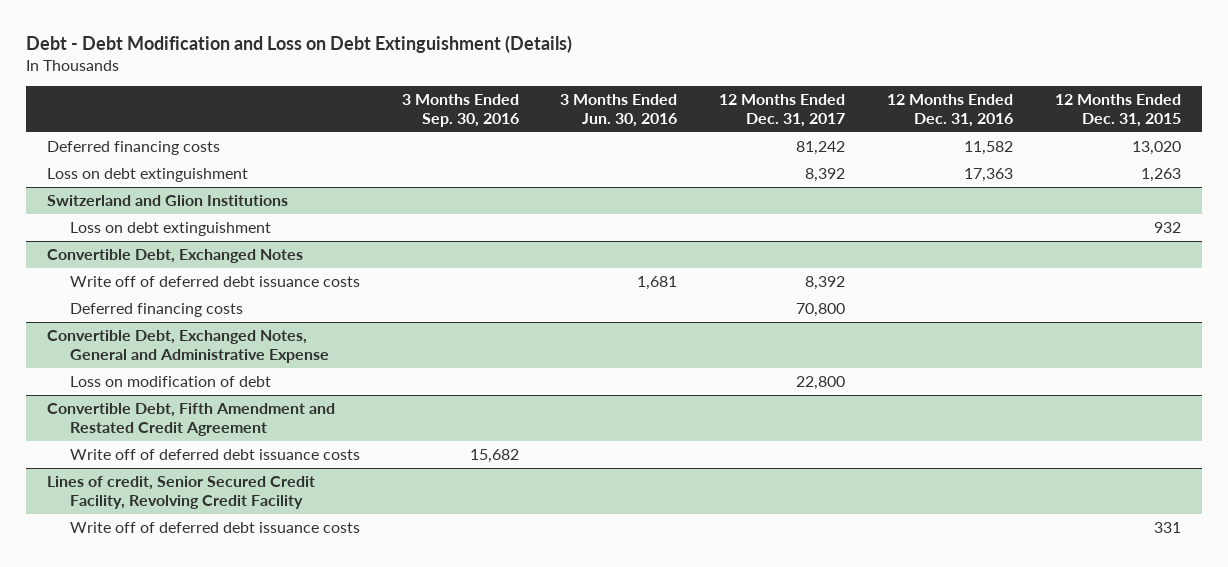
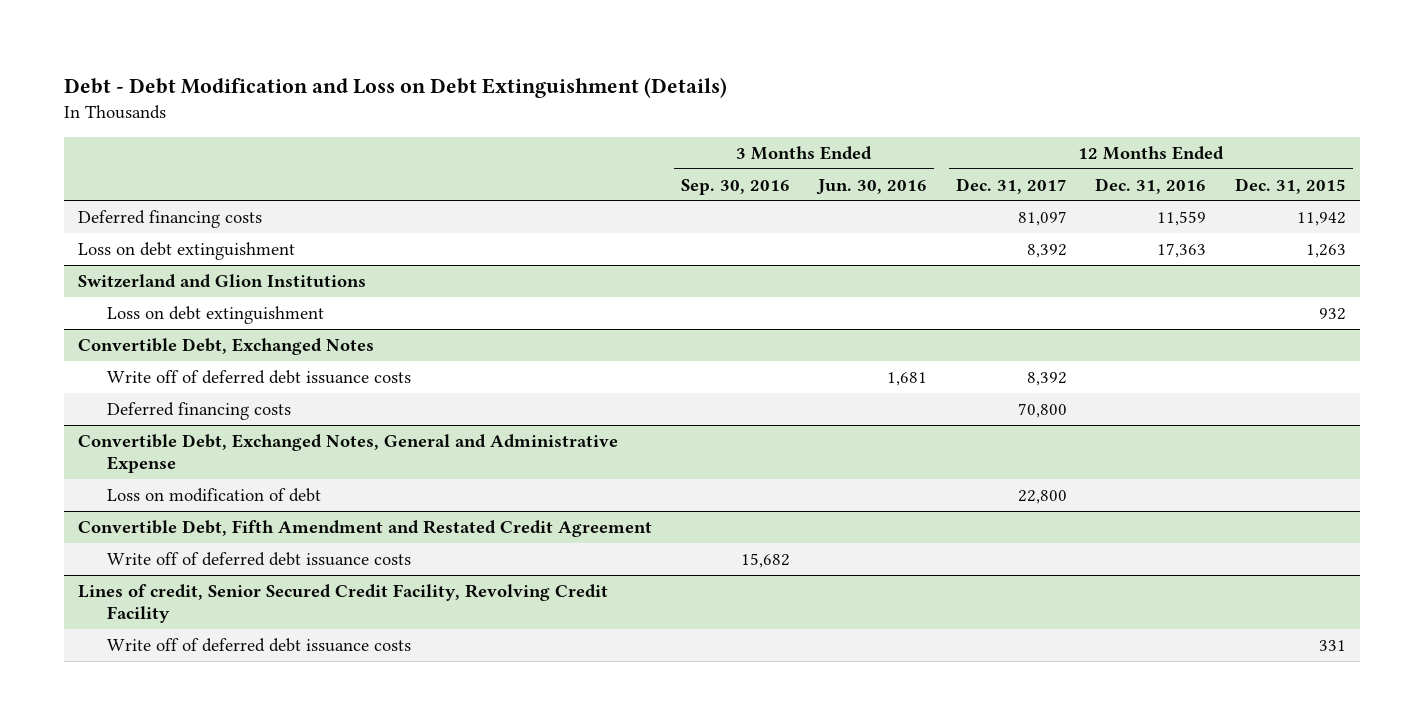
- Deferred financing costs | | | 81,242 | 11,582 | 13,020
+ Deferred financing costs | | | 81,097 | 11,559 | 11,942

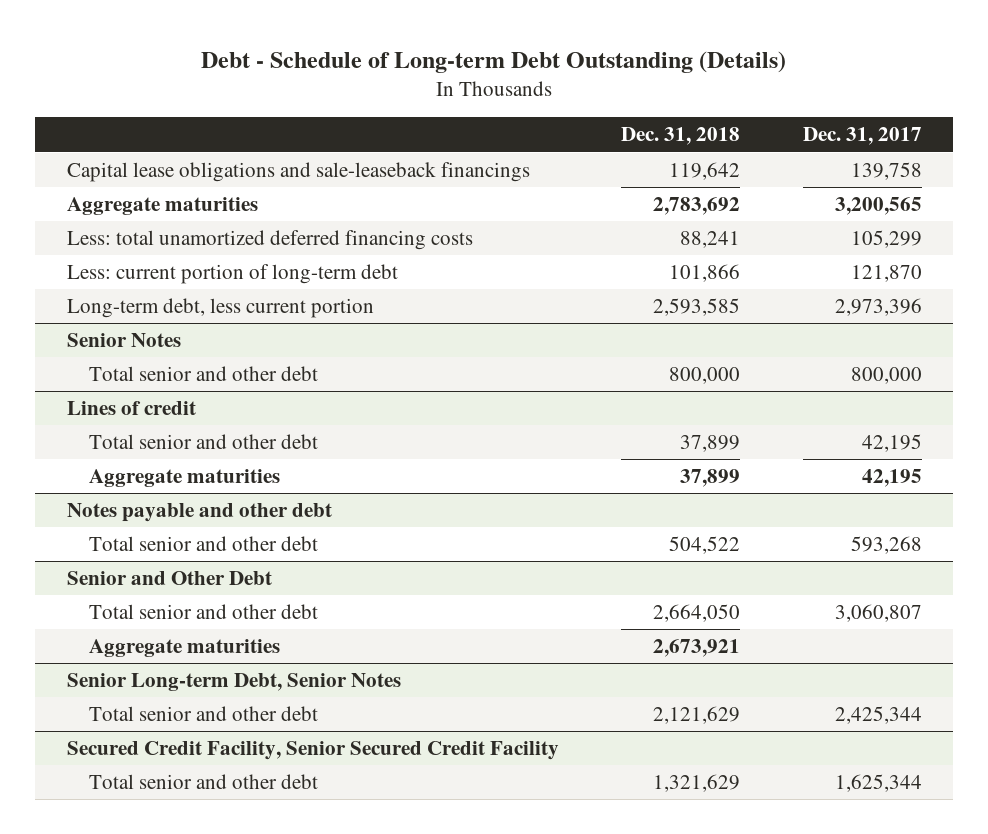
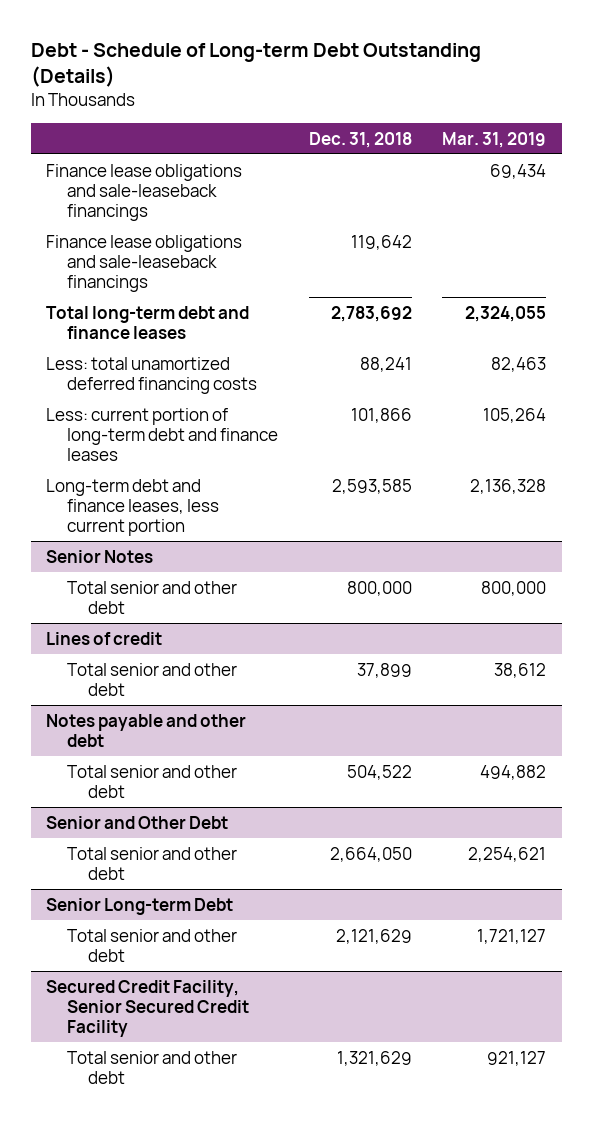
- | Dec. 31, 2018 | Dec. 31, 2017
+ | Dec. 31, 2018 | Mar. 31, 2019
- Capital lease obligations and sale-leaseback financings | 119,642 | 139,758
- Aggregate maturities | 2,783,692 | 3,200,565
+ Finance lease obligations and sale-leaseback financings | | 69,434
+ Finance lease obligations and sale-leaseback financings | 119,642 |
+ Total long-term debt and finance leases | 2,783,692 | 2,324,055
- Less: current portion of long-term debt | 101,866 | 121,870
- Long-term debt, less current portion | 2,593,585 | 2,973,396
+ Less: current portion of long-term debt and finance leases | 101,866 | 105,264
+ Long-term debt and finance leases, less current portion | 2,593,585 | 2,136,328
@ Lines of credit
- Aggregate maturities | 37,899 | 42,195
@ Senior and Other Debt
- Aggregate maturities | 2,673,921 |
- Senior Long-term Debt, Senior Notes
+ Senior Long-term Debt

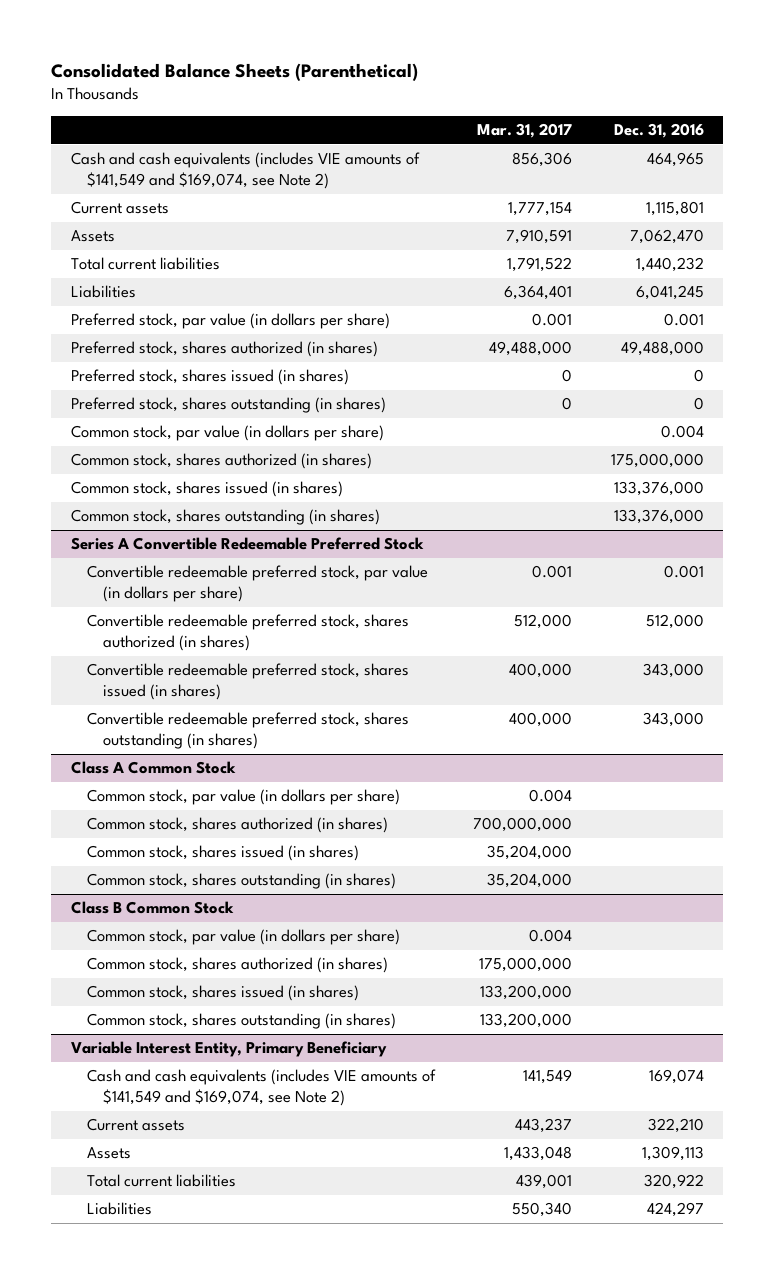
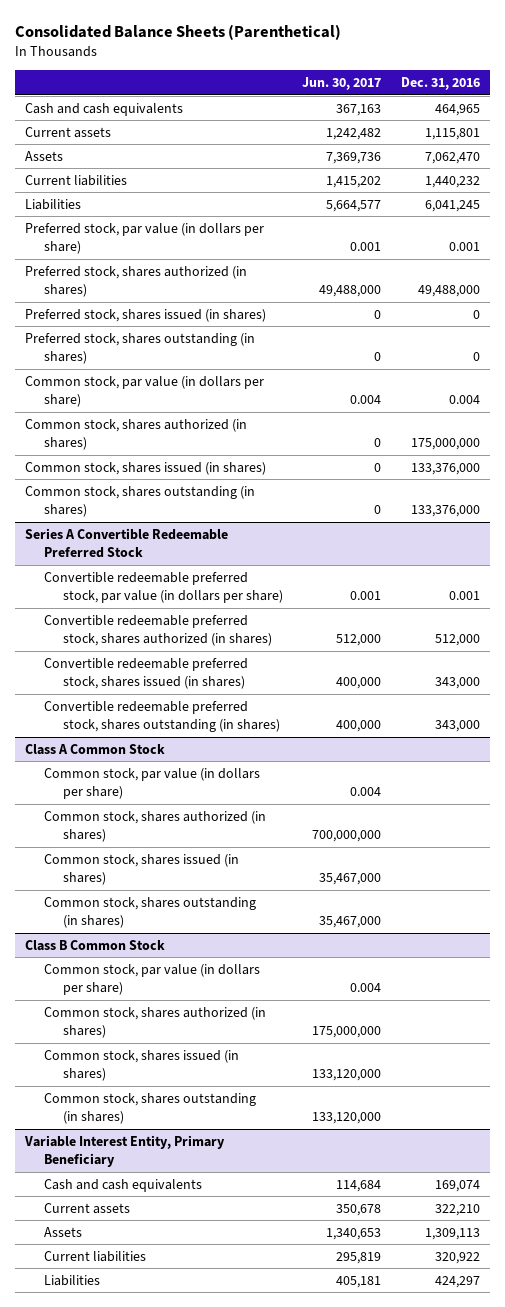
- | Mar. 31, 2017 | Dec. 31, 2016
+ | Jun. 30, 2017 | Dec. 31, 2016
- Cash and cash equivalents (includes VIE amounts of $141,549 and $169,074, see Note 2) | 856,306 | 464,965
+ Cash and cash equivalents | 367,163 | 464,965
- Total current liabilities | 1,791,522 | 1,440,232
+ Current liabilities | 1,415,202 | 1,440,232
@ Variable Interest Entity, Primary Beneficiary
- Cash and cash equivalents (includes VIE amounts of $141,549 and $169,074, see Note 2) | 141,549 | 169,074
+ Cash and cash equivalents | 114,684 | 169,074
- Total current liabilities | 439,001 | 320,922
+ Current liabilities | 295,819 | 320,922

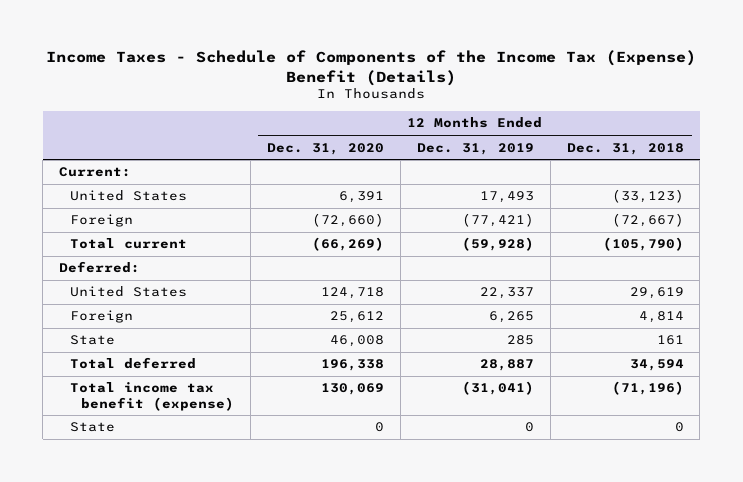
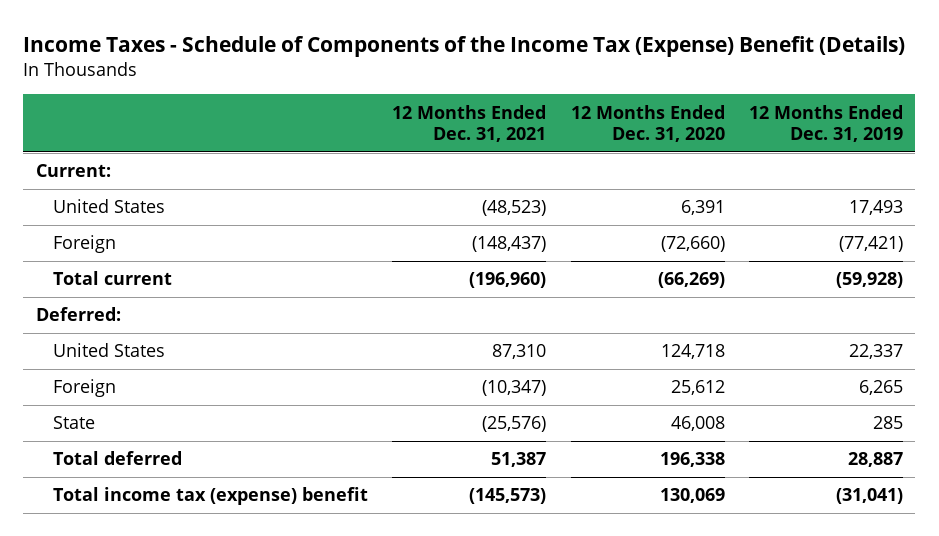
- | 12 Months Ended Dec. 31, 2020 | 12 Months Ended Dec. 31, 2019 | 12 Months Ended Dec. 31, 2018
+ | 12 Months Ended Dec. 31, 2021 | 12 Months Ended Dec. 31, 2020 | 12 Months Ended Dec. 31, 2019
- Total income tax benefit (expense) | 130,069 | (31,041) | (71,196)
- State | 0 | 0 | 0
+ Total income tax (expense) benefit | (145,573) | 130,069 | (31,041)

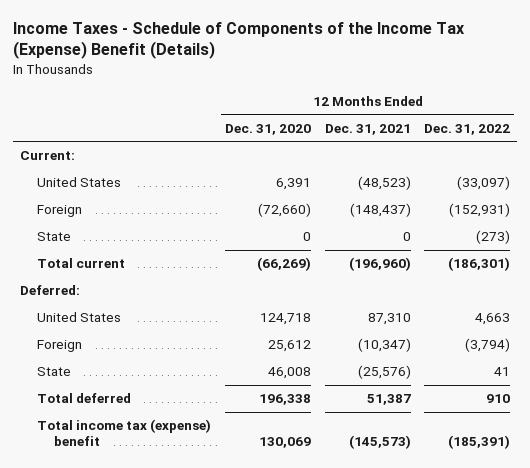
- | 12 Months Ended Dec. 31, 2021 | 12 Months Ended Dec. 31, 2020 | 12 Months Ended Dec. 31, 2019
+ | 12 Months Ended Dec. 31, 2020 | 12 Months Ended Dec. 31, 2021 | 12 Months Ended Dec. 31, 2022
+ State | 0 | 0 | (273)

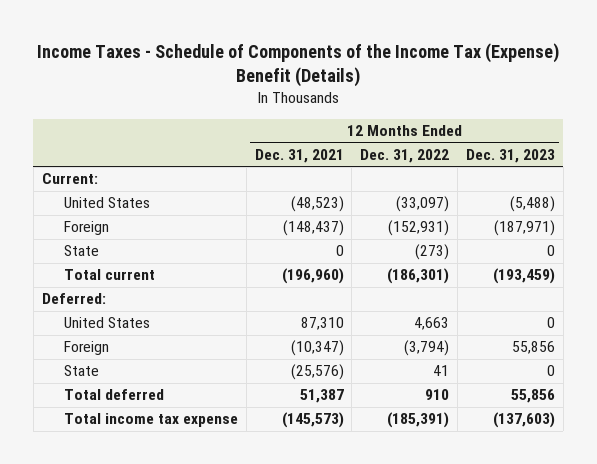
- | 12 Months Ended Dec. 31, 2020 | 12 Months Ended Dec. 31, 2021 | 12 Months Ended Dec. 31, 2022
+ | 12 Months Ended Dec. 31, 2021 | 12 Months Ended Dec. 31, 2022 | 12 Months Ended Dec. 31, 2023
- Total income tax (expense) benefit | 130,069 | (145,573) | (185,391)
+ Total income tax expense | (145,573) | (185,391) | (137,603)

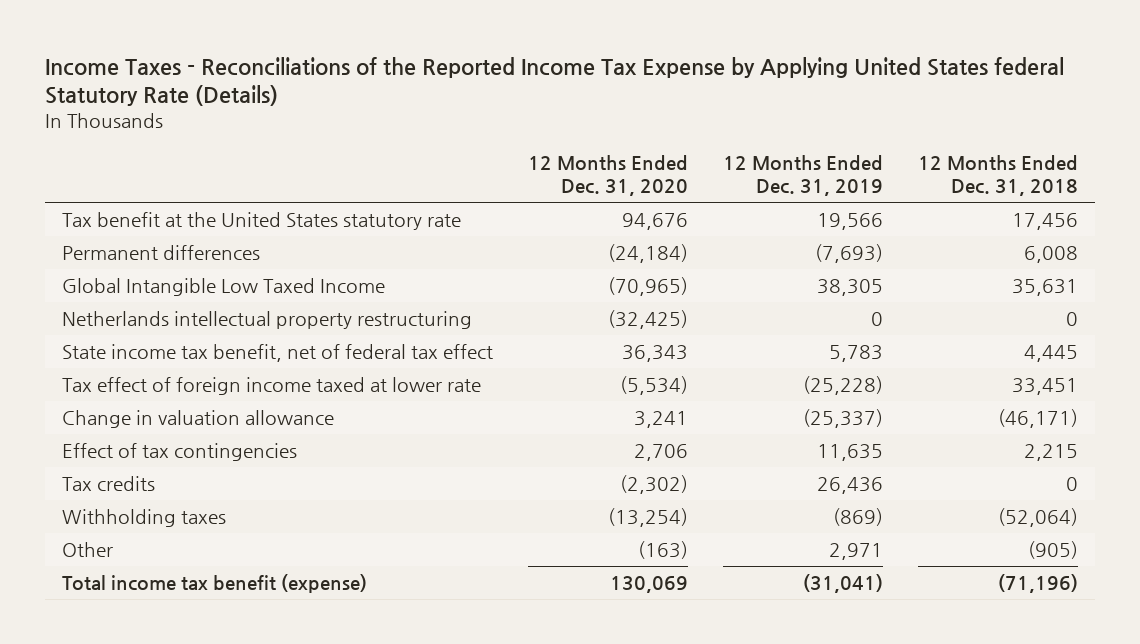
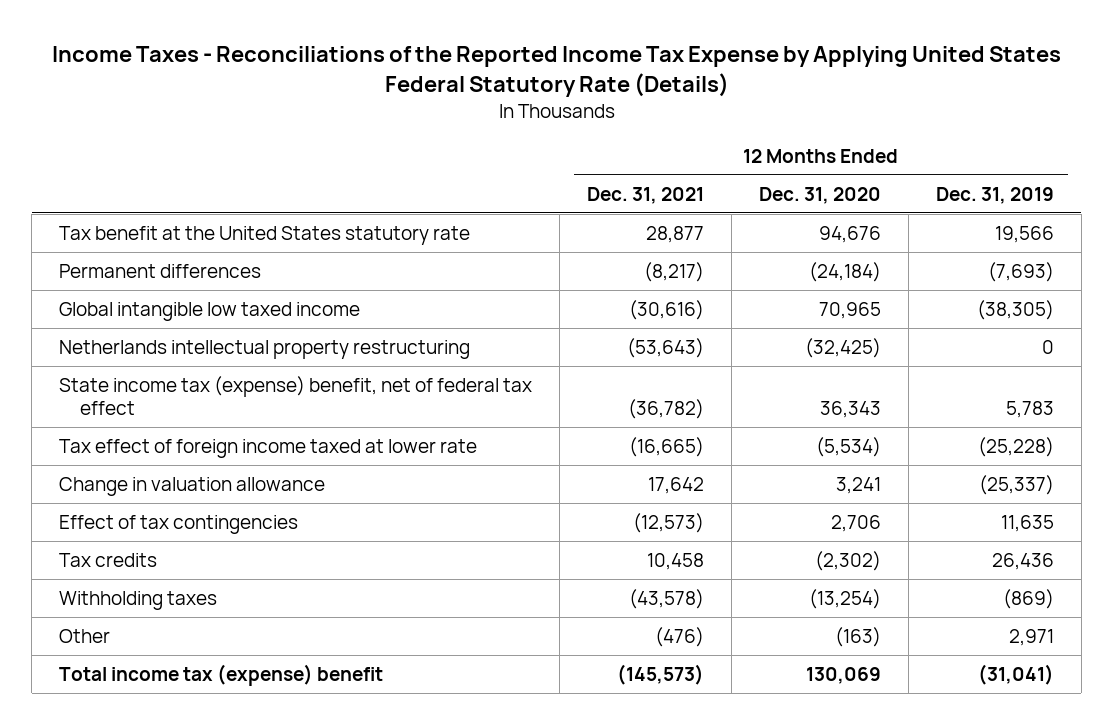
- Income Taxes - Reconciliations of the Reported Income Tax Expense by Applying United States federal Statutory Rate (Details)
+ Income Taxes - Reconciliations of the Reported Income Tax Expense by Applying United States Federal Statutory Rate (Details)
- | 12 Months Ended Dec. 31, 2020 | 12 Months Ended Dec. 31, 2019 | 12 Months Ended Dec. 31, 2018
+ | 12 Months Ended Dec. 31, 2021 | 12 Months Ended Dec. 31, 2020 | 12 Months Ended Dec. 31, 2019
- Global Intangible Low Taxed Income | (70,965) | 38,305 | 35,631
+ Global intangible low taxed income | (30,616) | 70,965 | (38,305)
- State income tax benefit, net of federal tax effect | 36,343 | 5,783 | 4,445
+ State income tax (expense) benefit, net of federal tax effect | (36,782) | 36,343 | 5,783
- Total income tax benefit (expense) | 130,069 | (31,041) | (71,196)
+ Total income tax (expense) benefit | (145,573) | 130,069 | (31,041)

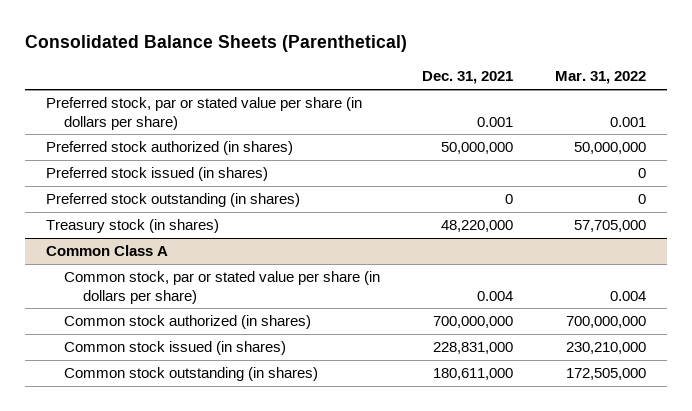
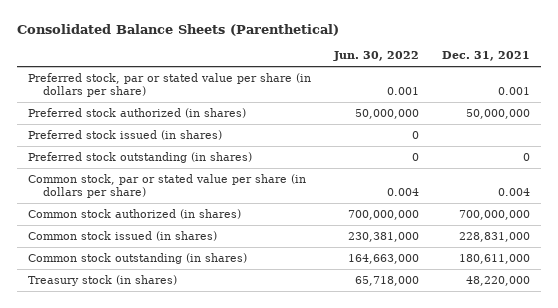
- | Dec. 31, 2021 | Mar. 31, 2022
+ | Jun. 30, 2022 | Dec. 31, 2021
- Common Class A
moved down: Treasury stock (in shares) | 65,718,000 | 48,220,000

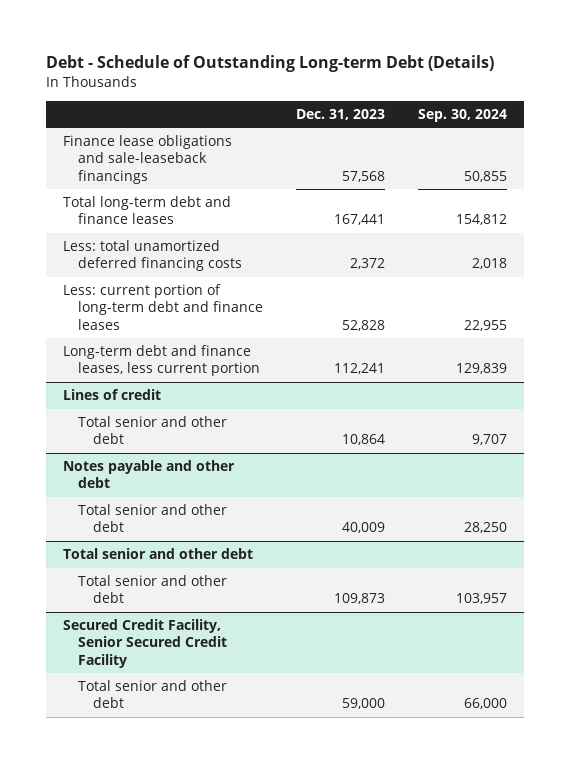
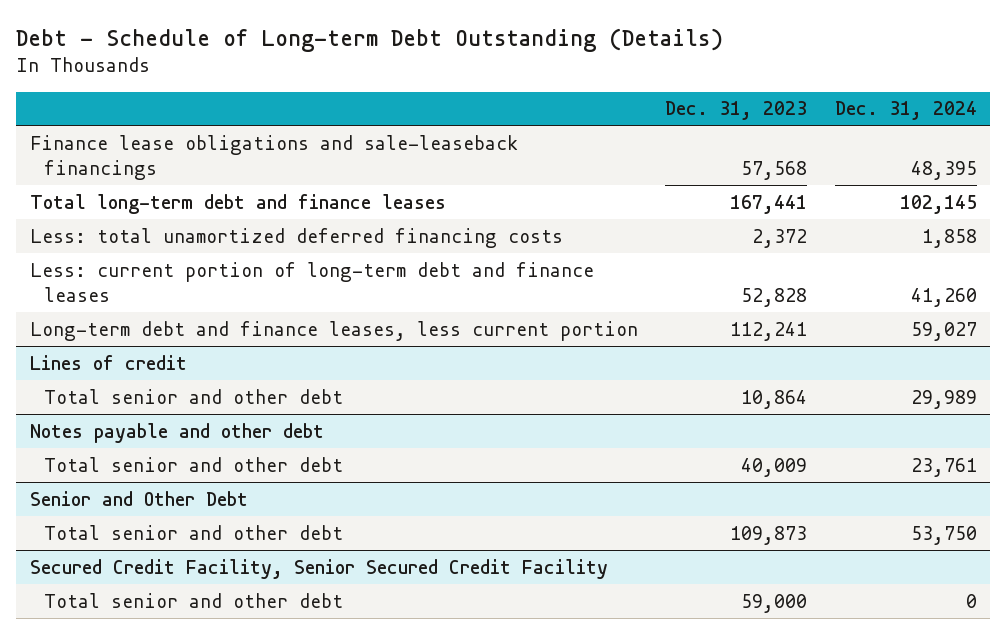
- Debt - Schedule of Outstanding Long-term Debt (Details)
+ Debt - Schedule of Long-term Debt Outstanding (Details)
- | Dec. 31, 2023 | Sep. 30, 2024
+ | Dec. 31, 2023 | Dec. 31, 2024
- Total senior and other debt
+ Senior and Other Debt

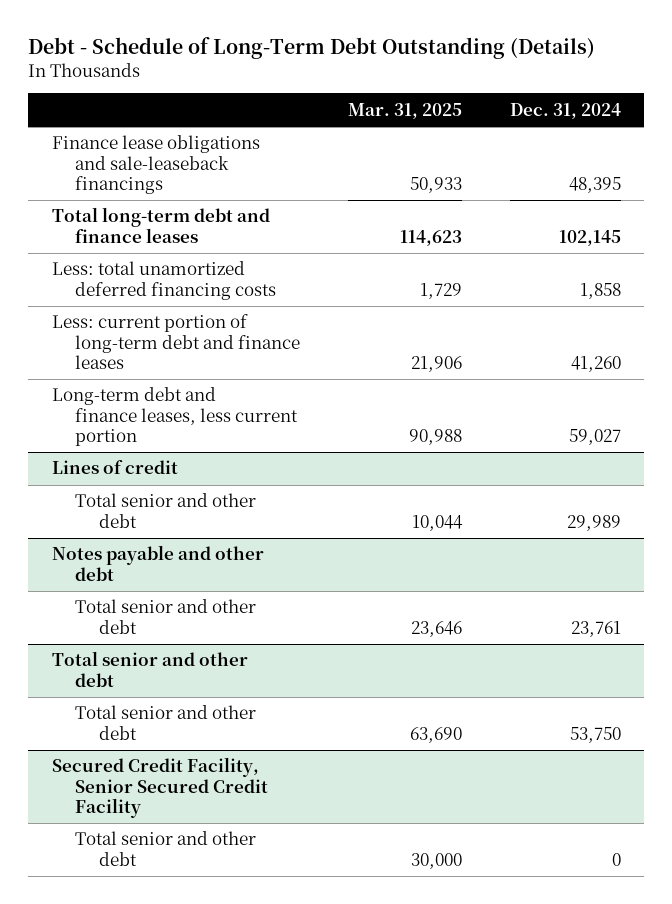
- Debt - Schedule of Long-term Debt Outstanding (Details)
+ Debt - Schedule of Long-Term Debt Outstanding (Details)
- | Dec. 31, 2023 | Dec. 31, 2024
+ | Mar. 31, 2025 | Dec. 31, 2024
- Senior and Other Debt
+ Total senior and other debt

